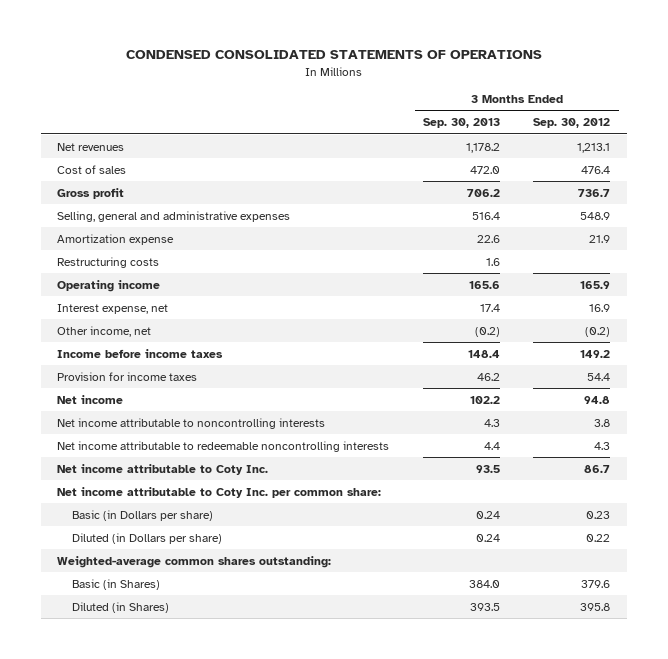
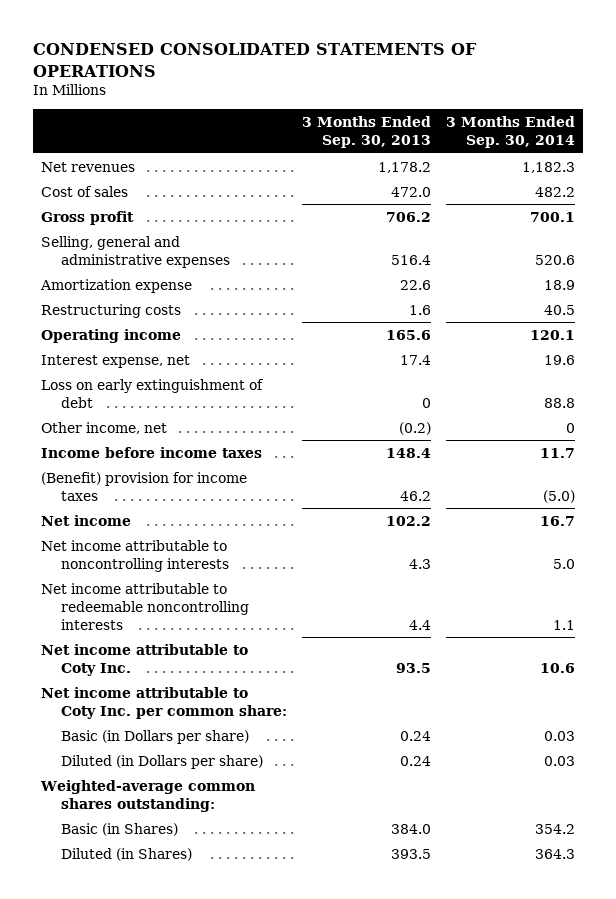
- | 3 Months Ended Sep. 30, 2013 | 3 Months Ended Sep. 30, 2012
+ | 3 Months Ended Sep. 30, 2013 | 3 Months Ended Sep. 30, 2014
+ Loss on early extinguishment of debt | 0 | 88.8
- Provision for income taxes | 46.2 | 54.4
+ (Benefit) provision for income taxes | 46.2 | (5.0)

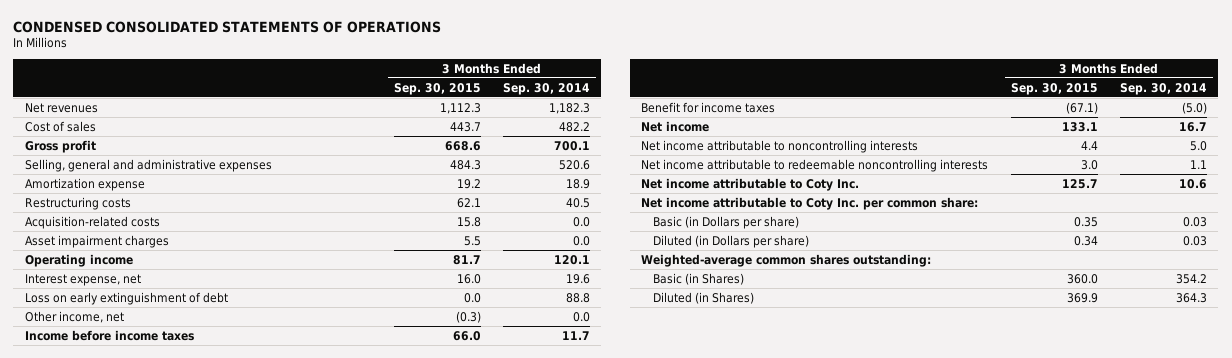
- | 3 Months Ended Sep. 30, 2013 | 3 Months Ended Sep. 30, 2014
+ | 3 Months Ended Sep. 30, 2015 | 3 Months Ended Sep. 30, 2014
+ Acquisition-related costs | 15.8 | 0.0
+ Asset impairment charges | 5.5 | 0.0
- Other income, net | (0.2) | 0
+ Other income, net | (0.3) | 0.0
- (Benefit) provision for income taxes | 46.2 | (5.0)
+ Benefit for income taxes | (67.1) | (5.0)

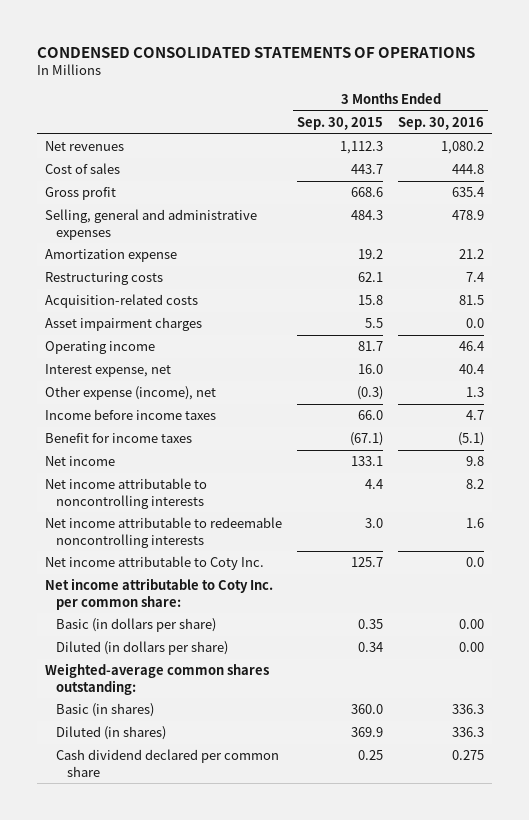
- | 3 Months Ended Sep. 30, 2015 | 3 Months Ended Sep. 30, 2014
+ | 3 Months Ended Sep. 30, 2015 | 3 Months Ended Sep. 30, 2016
- Loss on early extinguishment of debt | 0.0 | 88.8
- Other income, net | (0.3) | 0.0
+ Other expense (income), net | (0.3) | 1.3
- Basic (in Dollars per share) | 0.35 | 0.03
- Diluted (in Dollars per share) | 0.34 | 0.03
+ Basic (in dollars per share) | 0.35 | 0.00
+ Diluted (in dollars per share) | 0.34 | 0.00
- Basic (in Shares) | 360.0 | 354.2
- Diluted (in Shares) | 369.9 | 364.3
+ Basic (in shares) | 360.0 | 336.3
+ Diluted (in shares) | 369.9 | 336.3
+ Cash dividend declared per common share | 0.25 | 0.275

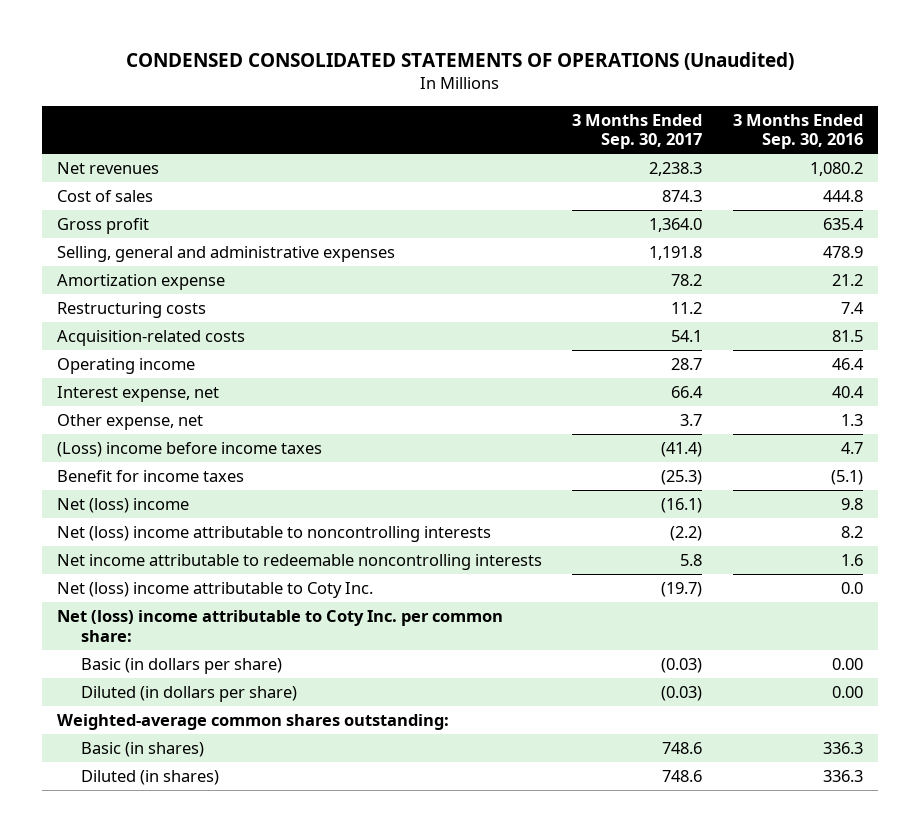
- CONDENSED CONSOLIDATED STATEMENTS OF OPERATIONS
+ CONDENSED CONSOLIDATED STATEMENTS OF OPERATIONS (Unaudited)
- | 3 Months Ended Sep. 30, 2015 | 3 Months Ended Sep. 30, 2016
+ | 3 Months Ended Sep. 30, 2017 | 3 Months Ended Sep. 30, 2016
- Asset impairment charges | 5.5 | 0.0
- Other expense (income), net | (0.3) | 1.3
- Income before income taxes | 66.0 | 4.7
+ Other expense, net | 3.7 | 1.3
+ (Loss) income before income taxes | (41.4) | 4.7
- Net income | 133.1 | 9.8
- Net income attributable to noncontrolling interests | 4.4 | 8.2
+ Net (loss) income | (16.1) | 9.8
+ Net (loss) income attributable to noncontrolling interests | (2.2) | 8.2
- Net income attributable to Coty Inc. | 125.7 | 0.0
- Net income attributable to Coty Inc. per common share:
+ Net (loss) income attributable to Coty Inc. | (19.7) | 0.0
+ Net (loss) income attributable to Coty Inc. per common share:
- Cash dividend declared per common share | 0.25 | 0.275

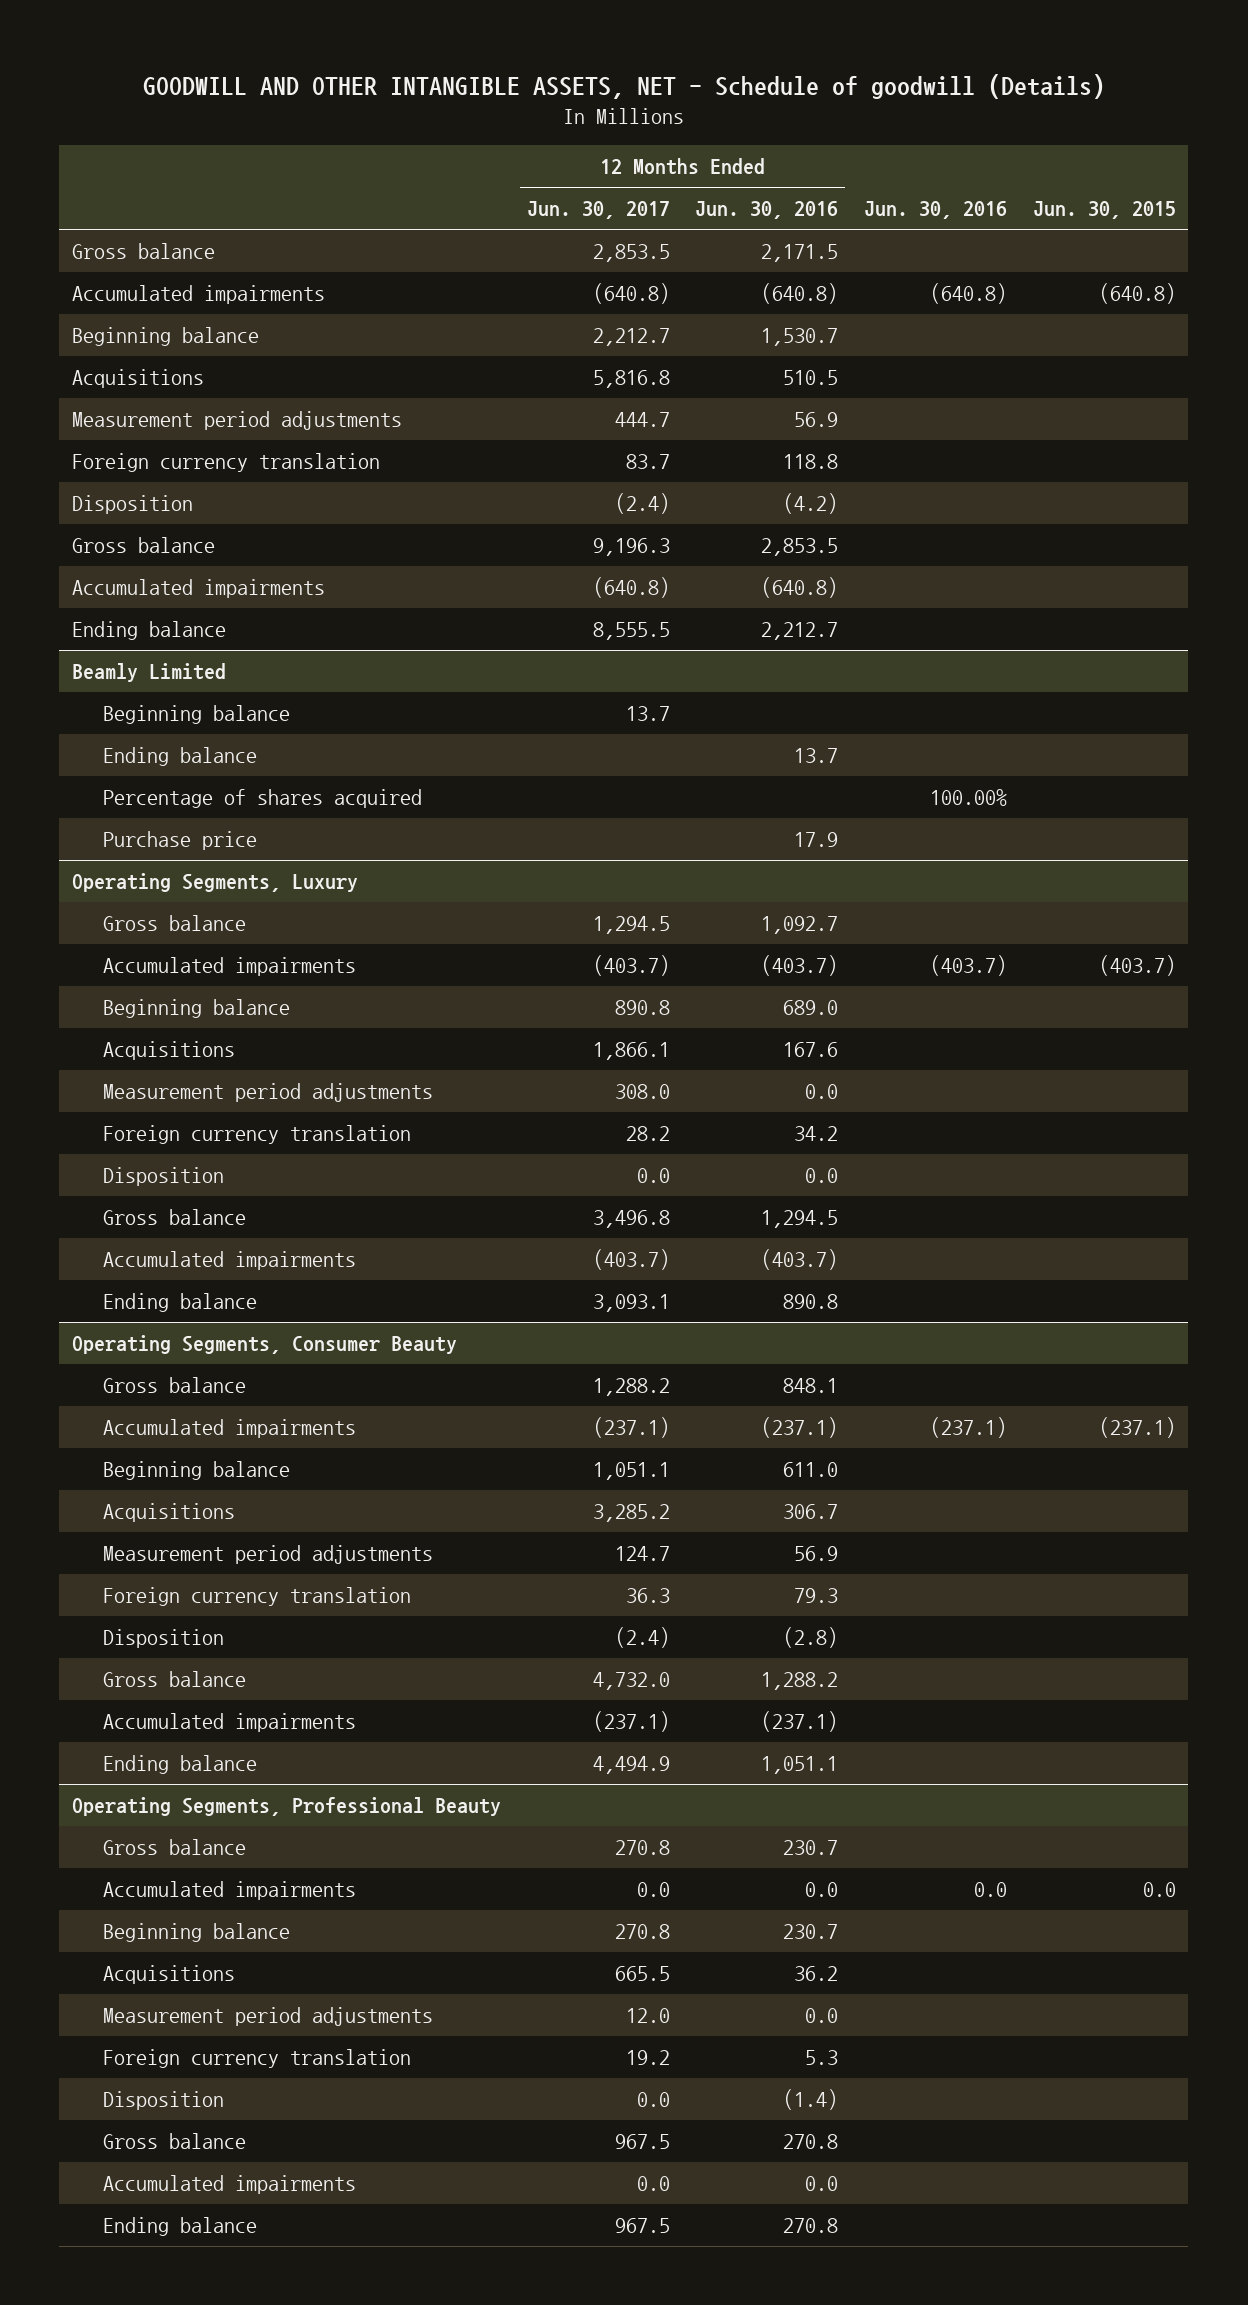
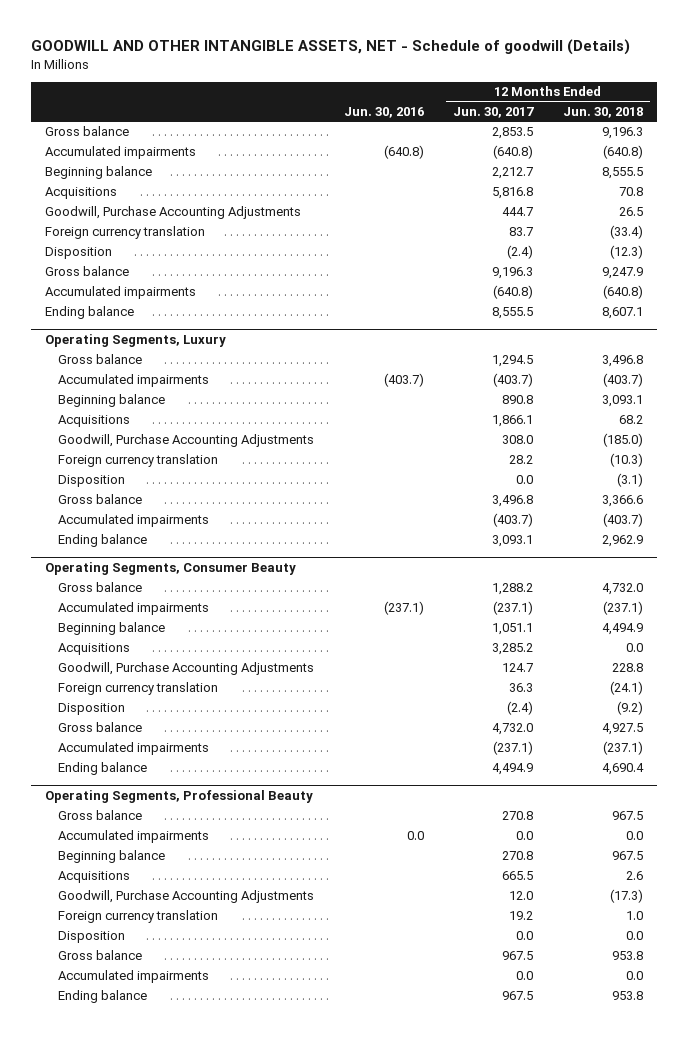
- | 12 Months Ended Jun. 30, 2017 | 12 Months Ended Jun. 30, 2016 | Jun. 30, 2016 | Jun. 30, 2015
+ | Jun. 30, 2016 | 12 Months Ended Jun. 30, 2017 | 12 Months Ended Jun. 30, 2018
- Measurement period adjustments | 444.7 | 56.9 | |
+ Goodwill, Purchase Accounting Adjustments | | 444.7 | 26.5
- Beamly Limited
- Beginning balance | 13.7 | | |
- Ending balance | | 13.7 | |
- Percentage of shares acquired | | | 100.00% |
- Purchase price | | 17.9 | |
@ Operating Segments, Luxury
- Measurement period adjustments | 308.0 | 0.0 | |
+ Goodwill, Purchase Accounting Adjustments | | 308.0 | (185.0)
@ Operating Segments, Consumer Beauty
- Measurement period adjustments | 124.7 | 56.9 | |
+ Goodwill, Purchase Accounting Adjustments | | 124.7 | 228.8
@ Operating Segments, Professional Beauty
- Measurement period adjustments | 12.0 | 0.0 | |
+ Goodwill, Purchase Accounting Adjustments | | 12.0 | (17.3)

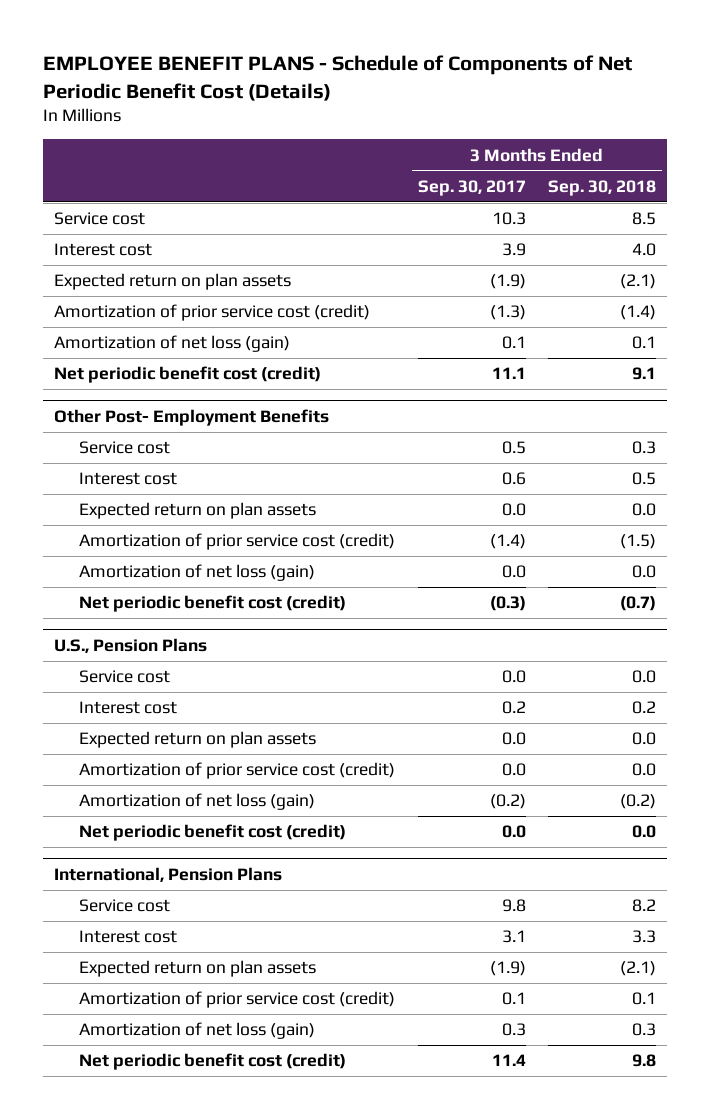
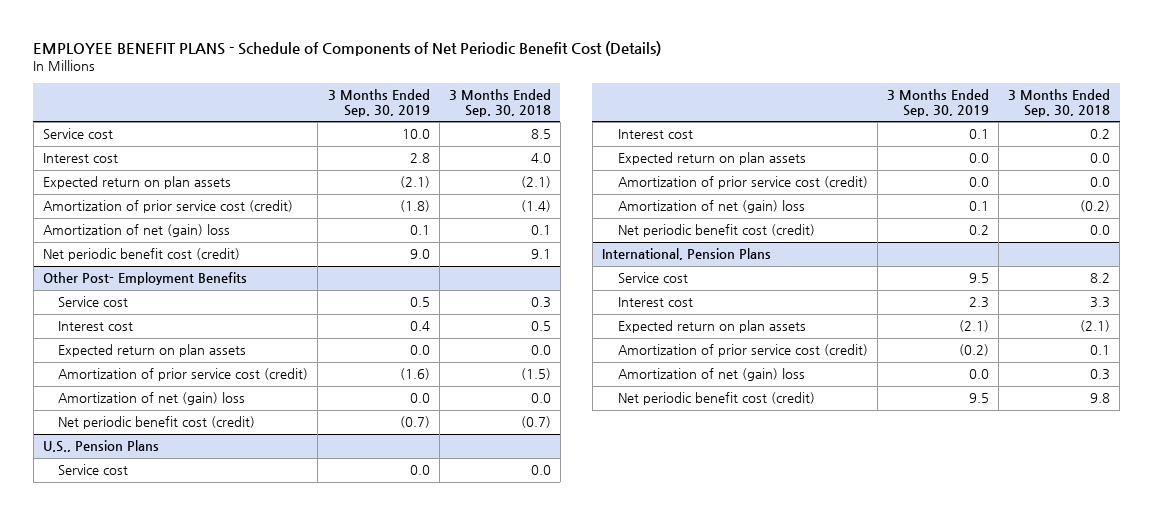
- | 3 Months Ended Sep. 30, 2017 | 3 Months Ended Sep. 30, 2018
+ | 3 Months Ended Sep. 30, 2019 | 3 Months Ended Sep. 30, 2018
- Amortization of net loss (gain) | 0.1 | 0.1
+ Amortization of net (gain) loss | 0.1 | 0.1
@ Other Post- Employment Benefits
- Amortization of net loss (gain) | 0.0 | 0.0
+ Amortization of net (gain) loss | 0.0 | 0.0
@ U.S., Pension Plans
- Amortization of net loss (gain) | (0.2) | (0.2)
+ Amortization of net (gain) loss | 0.1 | (0.2)
@ International, Pension Plans
- Amortization of net loss (gain) | 0.3 | 0.3
+ Amortization of net (gain) loss | 0.0 | 0.3

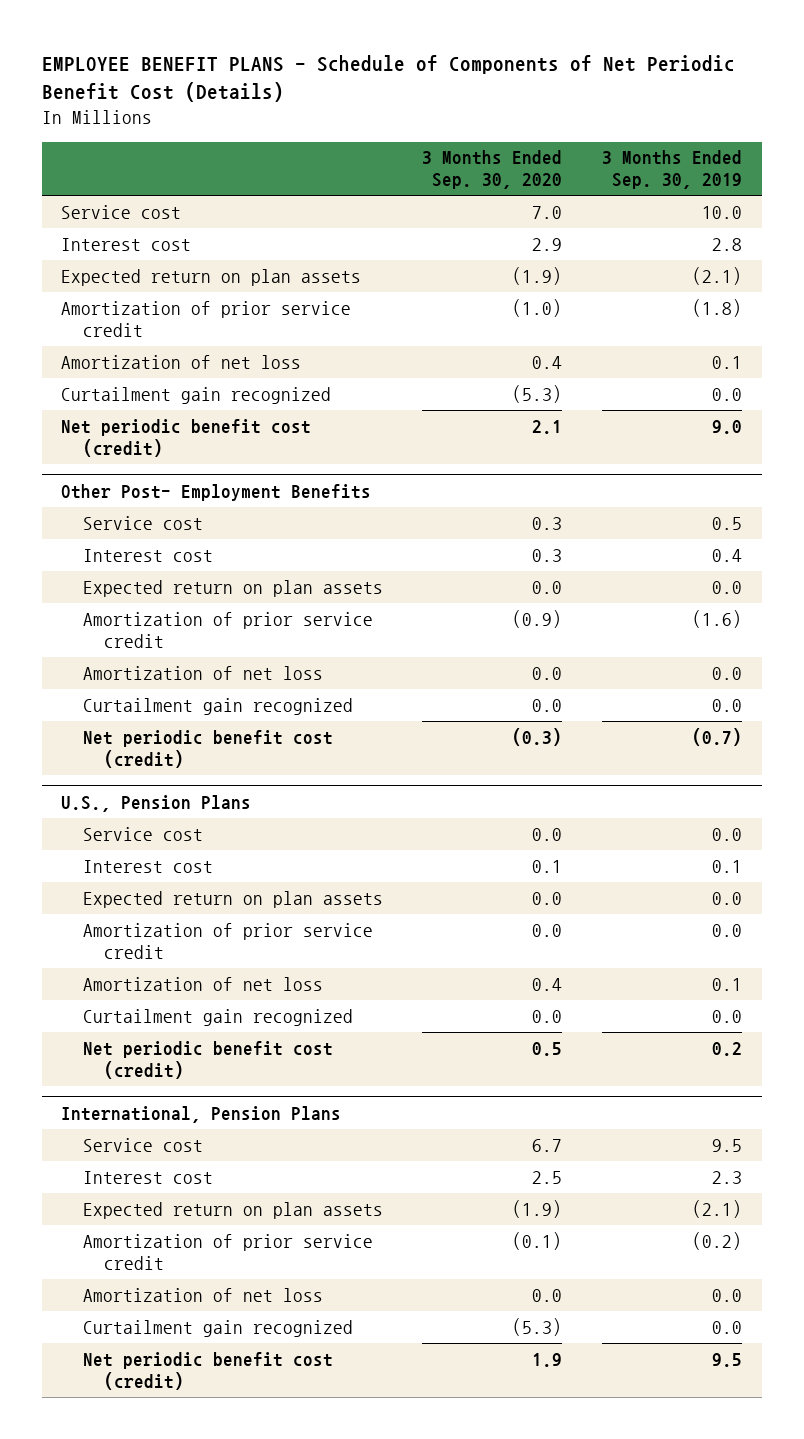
- | 3 Months Ended Sep. 30, 2019 | 3 Months Ended Sep. 30, 2018
+ | 3 Months Ended Sep. 30, 2020 | 3 Months Ended Sep. 30, 2019
- Amortization of prior service cost (credit) | (1.8) | (1.4)
- Amortization of net (gain) loss | 0.1 | 0.1
+ Amortization of prior service credit | (1.0) | (1.8)
+ Amortization of net loss | 0.4 | 0.1
+ Curtailment gain recognized | (5.3) | 0.0
@ Other Post- Employment Benefits
- Amortization of prior service cost (credit) | (1.6) | (1.5)
- Amortization of net (gain) loss | 0.0 | 0.0
+ Amortization of prior service credit | (0.9) | (1.6)
+ Amortization of net loss | 0.0 | 0.0
+ Curtailment gain recognized | 0.0 | 0.0
@ U.S., Pension Plans
- Amortization of prior service cost (credit) | 0.0 | 0.0
- Amortization of net (gain) loss | 0.1 | (0.2)
+ Amortization of prior service credit | 0.0 | 0.0
+ Amortization of net loss | 0.4 | 0.1
+ Curtailment gain recognized | 0.0 | 0.0
@ International, Pension Plans
- Amortization of prior service cost (credit) | (0.2) | 0.1
- Amortization of net (gain) loss | 0.0 | 0.3
+ Amortization of prior service credit | (0.1) | (0.2)
+ Amortization of net loss | 0.0 | 0.0
+ Curtailment gain recognized | (5.3) | 0.0

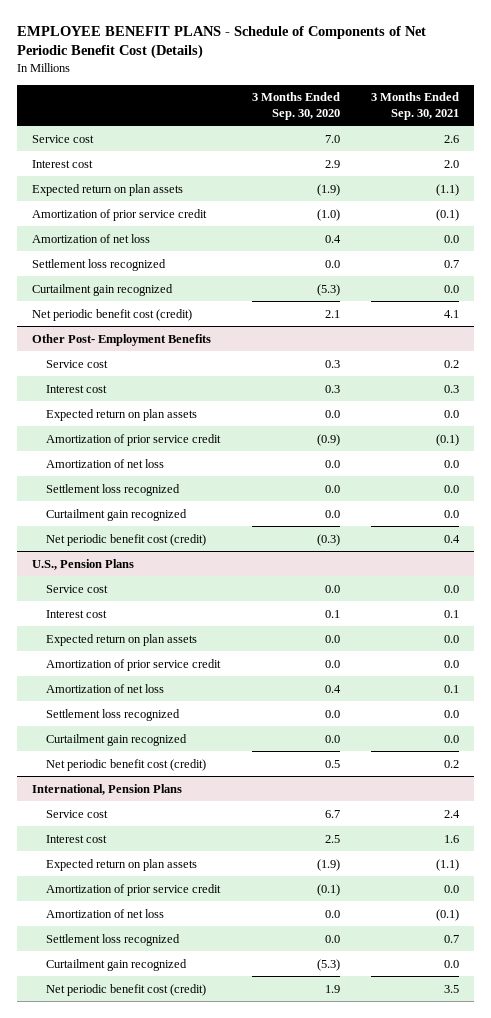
- | 3 Months Ended Sep. 30, 2020 | 3 Months Ended Sep. 30, 2019
+ | 3 Months Ended Sep. 30, 2020 | 3 Months Ended Sep. 30, 2021
+ Settlement loss recognized | 0.0 | 0.7
@ Other Post- Employment Benefits
+ Settlement loss recognized | 0.0 | 0.0
@ U.S., Pension Plans
+ Settlement loss recognized | 0.0 | 0.0
@ International, Pension Plans
+ Settlement loss recognized | 0.0 | 0.7

